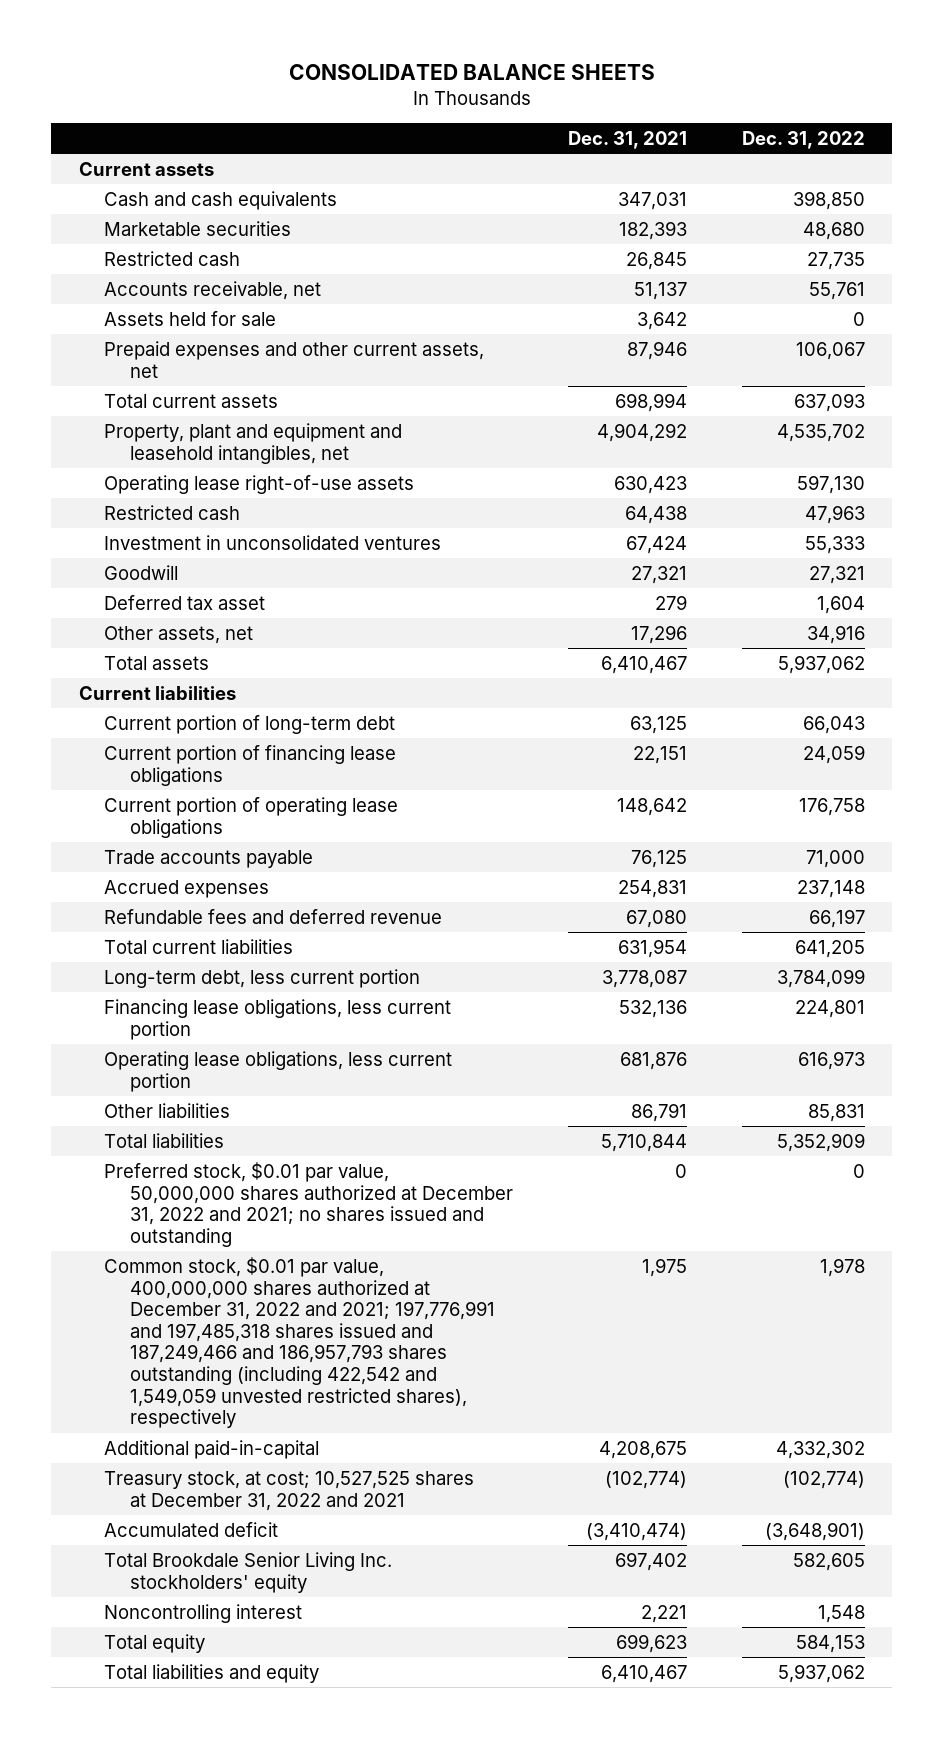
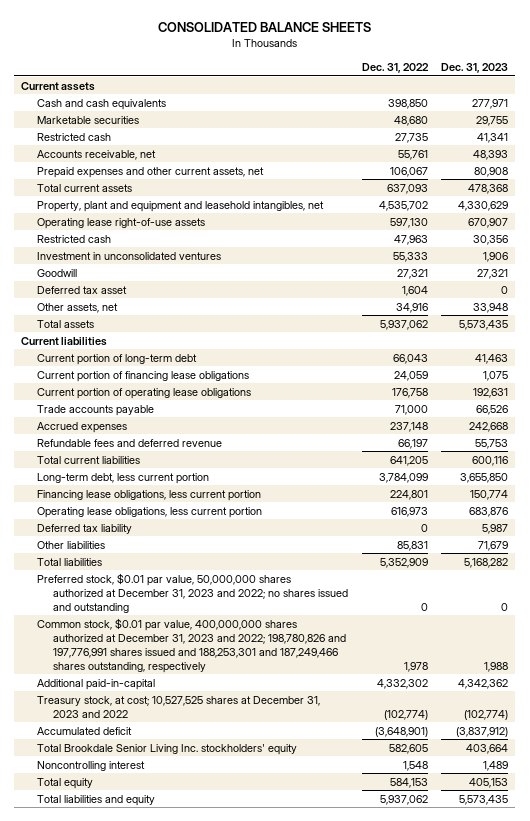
- | Dec. 31, 2021 | Dec. 31, 2022
+ | Dec. 31, 2022 | Dec. 31, 2023
- Assets held for sale | 3,642 | 0
+ Deferred tax liability | 0 | 5,987
- Preferred stock, $0.01 par value, 50,000,000 shares authorized at December 31, 2022 and 2021; no shares issued and outstanding | 0 | 0
- Common stock, $0.01 par value, 400,000,000 shares authorized at December 31, 2022 and 2021; 197,776,991 and 197,485,318 shares issued and 187,249,466 and 186,957,793 shares outstanding (including 422,542 and 1,549,059 unvested restricted shares), respectively | 1,975 | 1,978
+ Preferred stock, $0.01 par value, 50,000,000 shares authorized at December 31, 2023 and 2022; no shares issued and outstanding | 0 | 0
+ Common stock, $0.01 par value, 400,000,000 shares authorized at December 31, 2023 and 2022; 198,780,826 and 197,776,991 shares issued and 188,253,301 and 187,249,466 shares outstanding, respectively | 1,978 | 1,988
- Treasury stock, at cost; 10,527,525 shares at December 31, 2022 and 2021 | (102,774) | (102,774)
+ Treasury stock, at cost; 10,527,525 shares at December 31, 2023 and 2022 | (102,774) | (102,774)

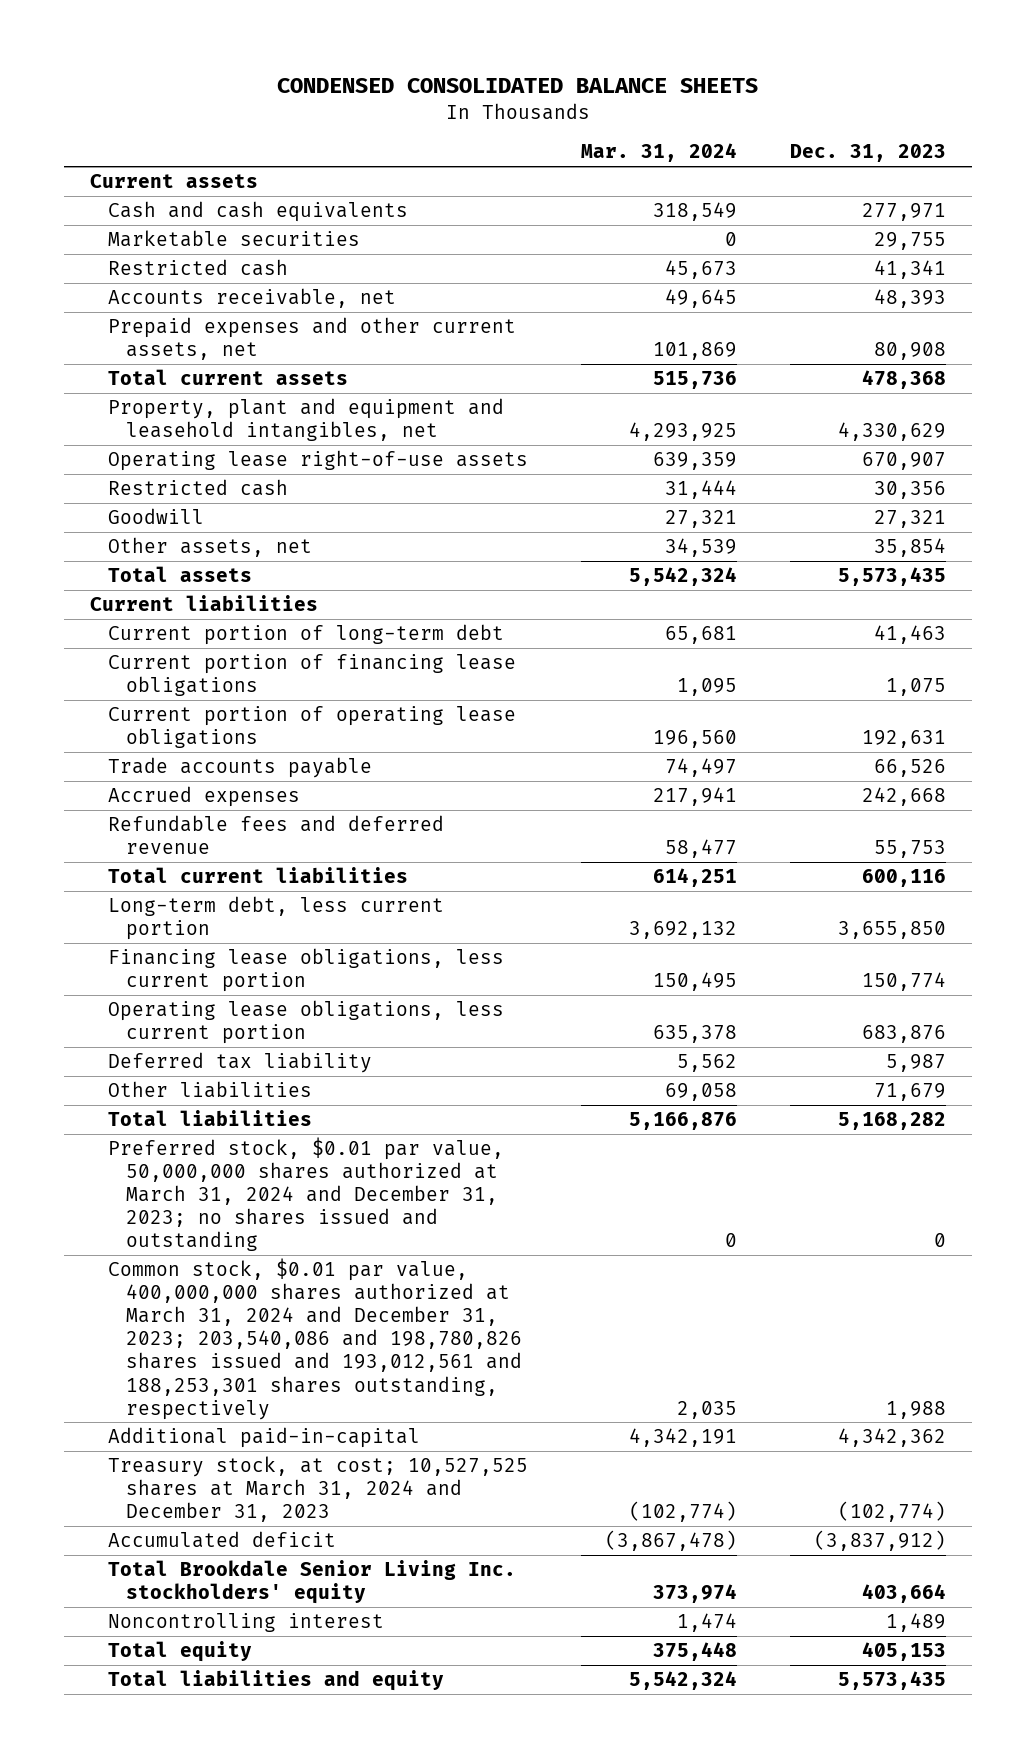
- CONSOLIDATED BALANCE SHEETS
+ CONDENSED CONSOLIDATED BALANCE SHEETS
- | Dec. 31, 2022 | Dec. 31, 2023
+ | Mar. 31, 2024 | Dec. 31, 2023
- Investment in unconsolidated ventures | 55,333 | 1,906
- Deferred tax asset | 1,604 | 0
- Other assets, net | 34,916 | 33,948
+ Other assets, net | 34,539 | 35,854
- Preferred stock, $0.01 par value, 50,000,000 shares authorized at December 31, 2023 and 2022; no shares issued and outstanding | 0 | 0
- Common stock, $0.01 par value, 400,000,000 shares authorized at December 31, 2023 and 2022; 198,780,826 and 197,776,991 shares issued and 188,253,301 and 187,249,466 shares outstanding, respectively | 1,978 | 1,988
+ Preferred stock, $0.01 par value, 50,000,000 shares authorized at March 31, 2024 and December 31, 2023; no shares issued and outstanding | 0 | 0
+ Common stock, $0.01 par value, 400,000,000 shares authorized at March 31, 2024 and December 31, 2023; 203,540,086 and 198,780,826 shares issued and 193,012,561 and 188,253,301 shares outstanding, respectively | 2,035 | 1,988
- Treasury stock, at cost; 10,527,525 shares at December 31, 2023 and 2022 | (102,774) | (102,774)
+ Treasury stock, at cost; 10,527,525 shares at March 31, 2024 and December 31, 2023 | (102,774) | (102,774)

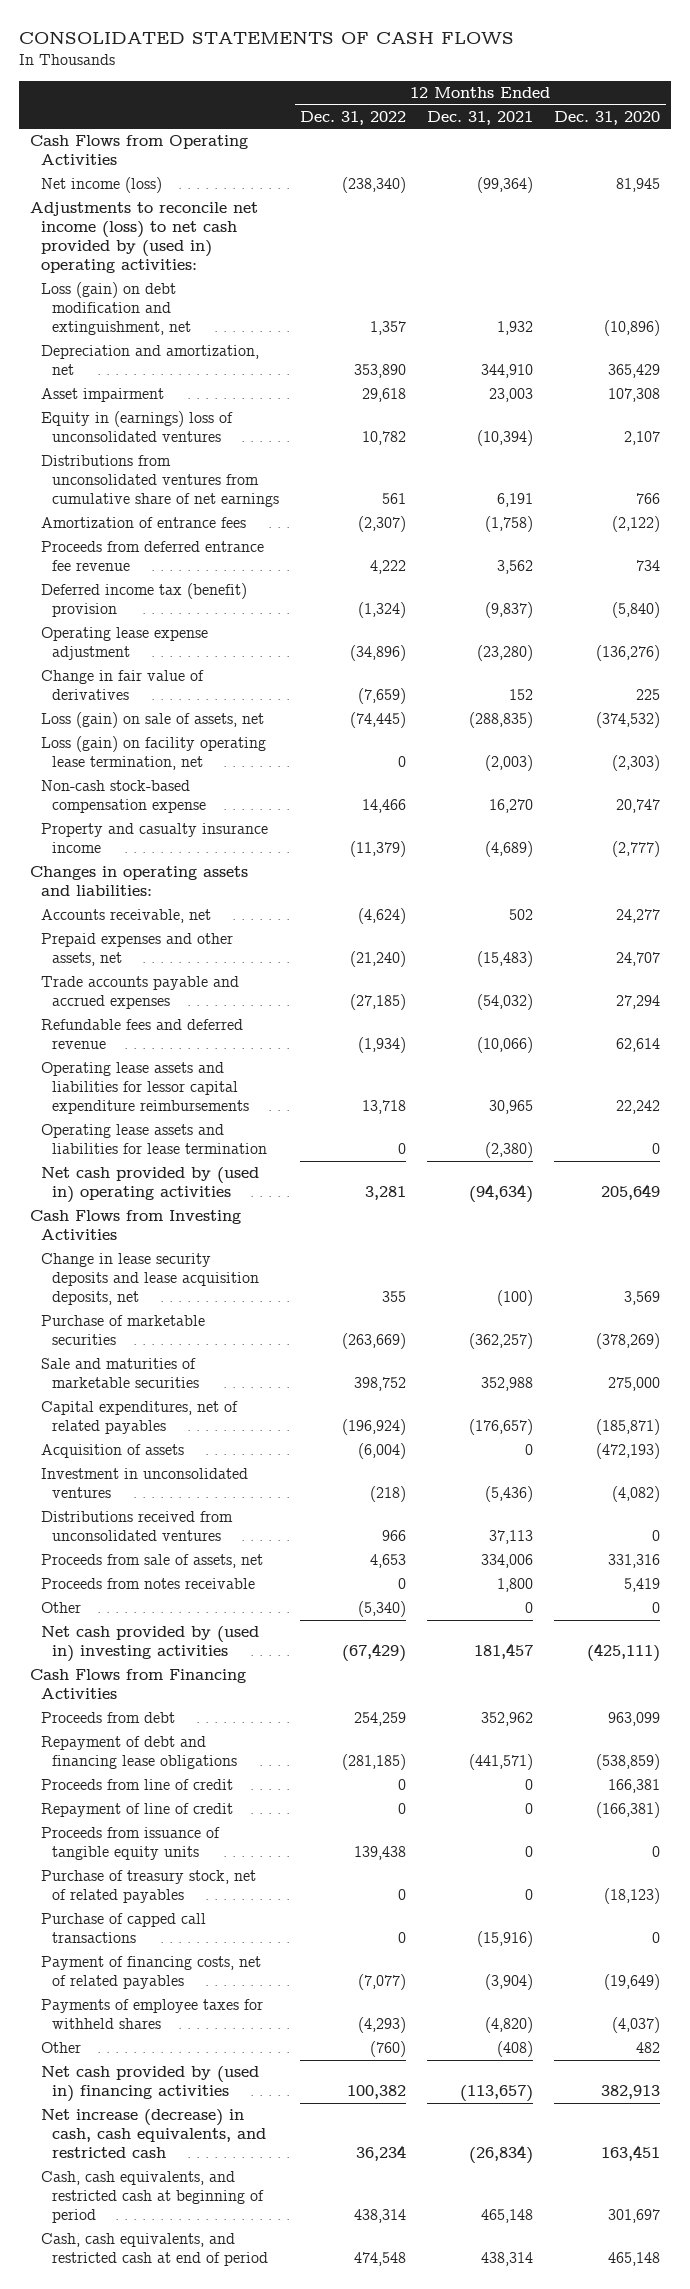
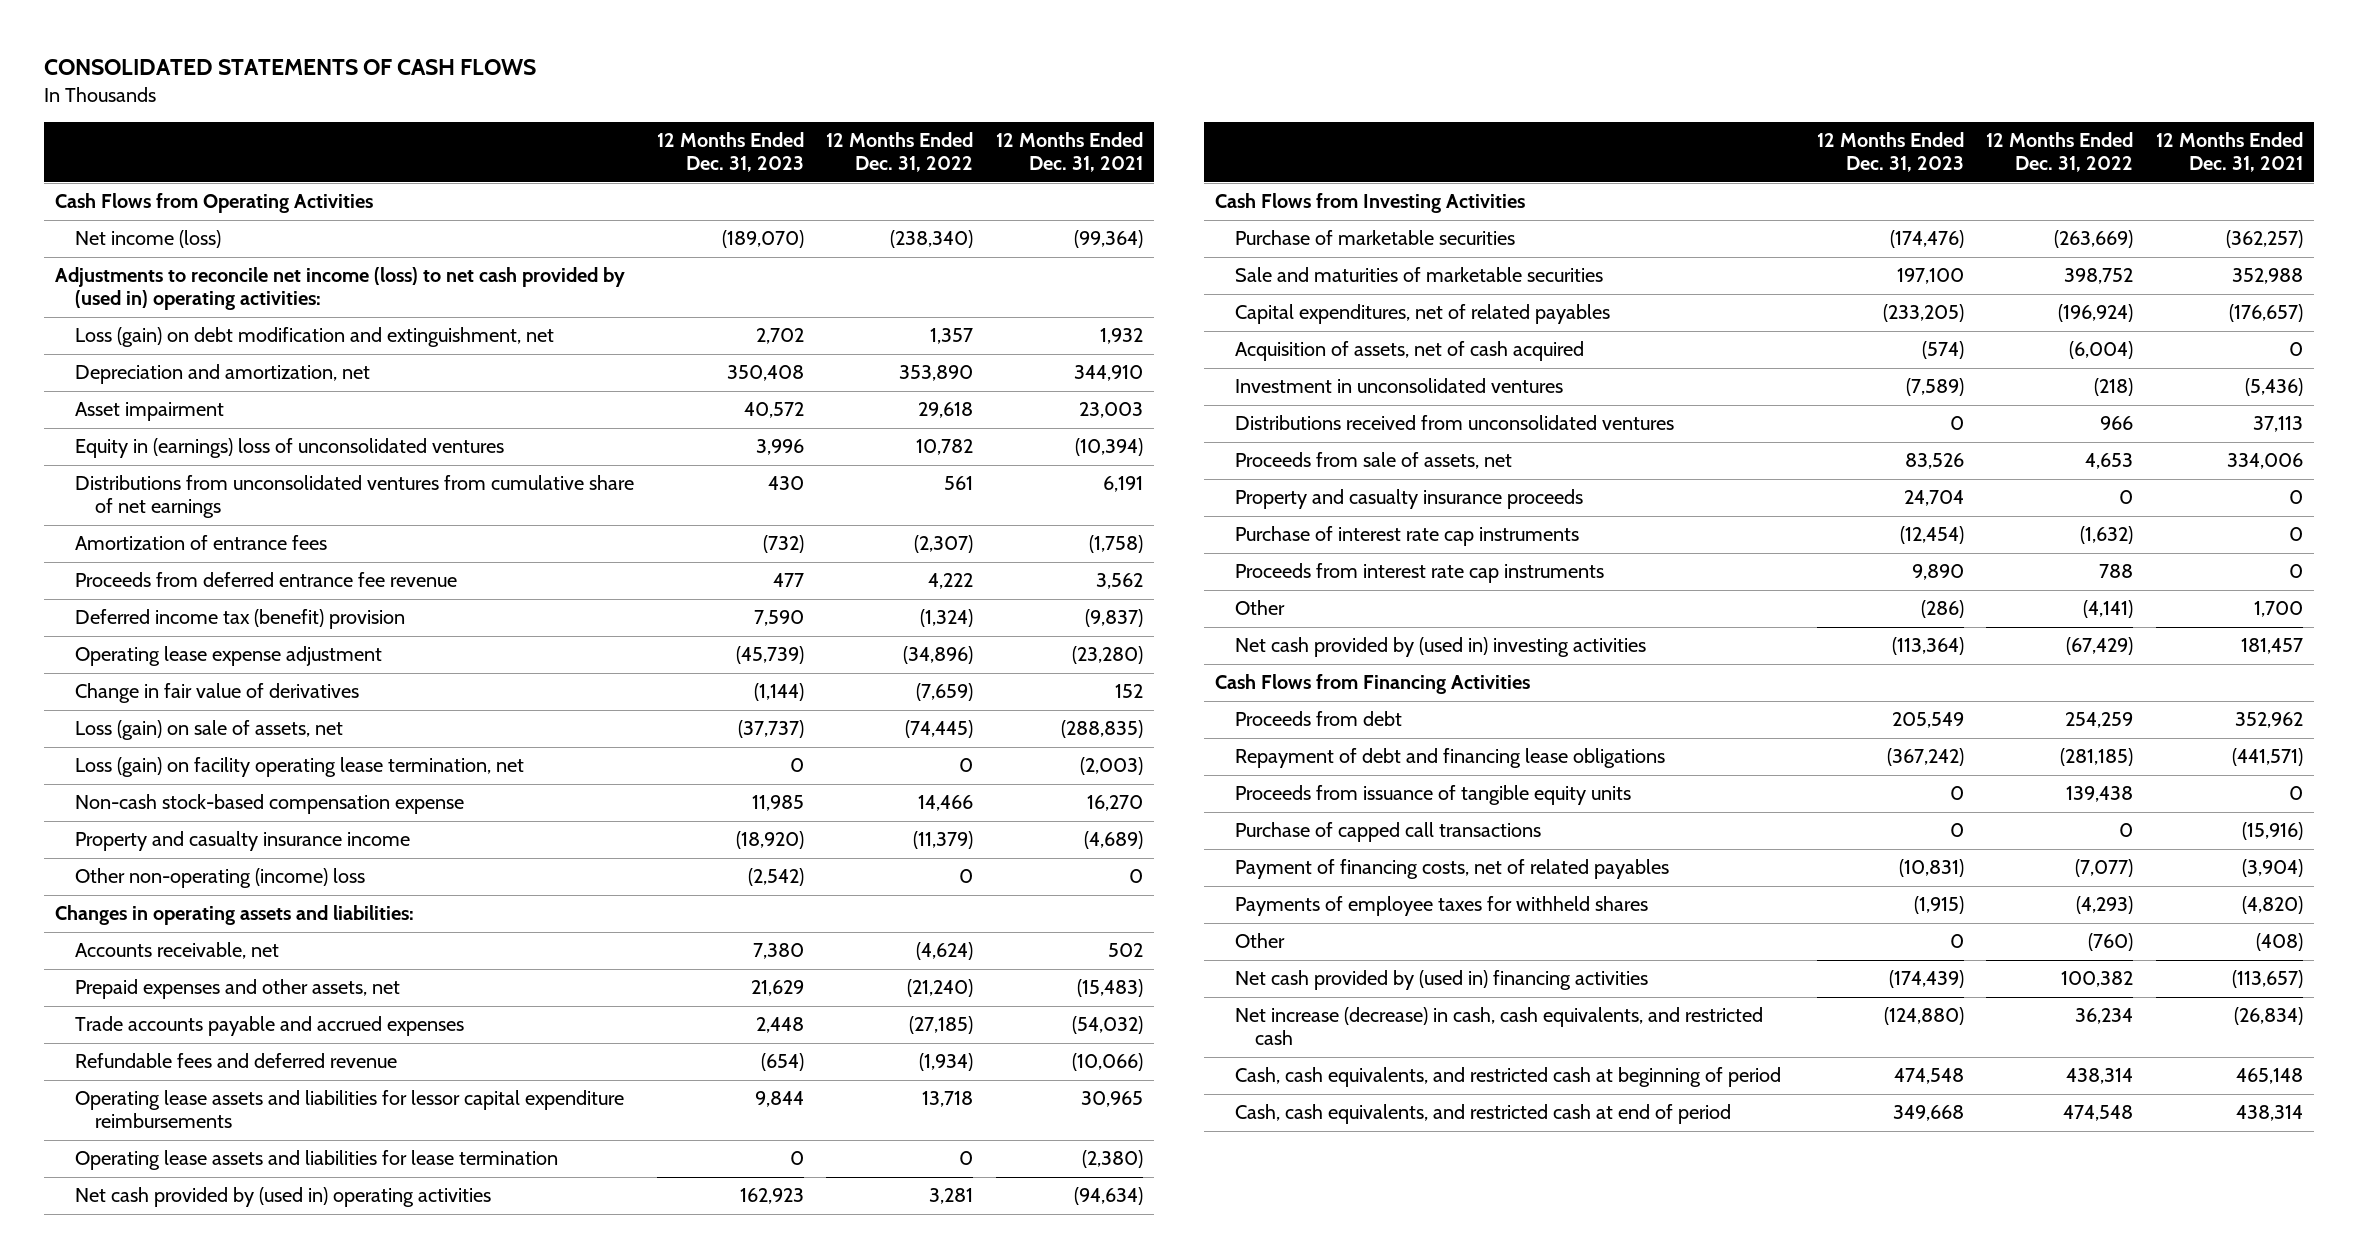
- | 12 Months Ended Dec. 31, 2022 | 12 Months Ended Dec. 31, 2021 | 12 Months Ended Dec. 31, 2020
+ | 12 Months Ended Dec. 31, 2023 | 12 Months Ended Dec. 31, 2022 | 12 Months Ended Dec. 31, 2021
+ Other non-operating (income) loss | (2,542) | 0 | 0
- Change in lease security deposits and lease acquisition deposits, net | 355 | (100) | 3,569
- Acquisition of assets | (6,004) | 0 | (472,193)
+ Acquisition of assets, net of cash acquired | (574) | (6,004) | 0
- Proceeds from notes receivable | 0 | 1,800 | 5,419
- Other | (5,340) | 0 | 0
+ Property and casualty insurance proceeds | 24,704 | 0 | 0
+ Purchase of interest rate cap instruments | (12,454) | (1,632) | 0
+ Proceeds from interest rate cap instruments | 9,890 | 788 | 0
+ Other | (286) | (4,141) | 1,700
- Proceeds from line of credit | 0 | 0 | 166,381
- Repayment of line of credit | 0 | 0 | (166,381)
- Purchase of treasury stock, net of related payables | 0 | 0 | (18,123)

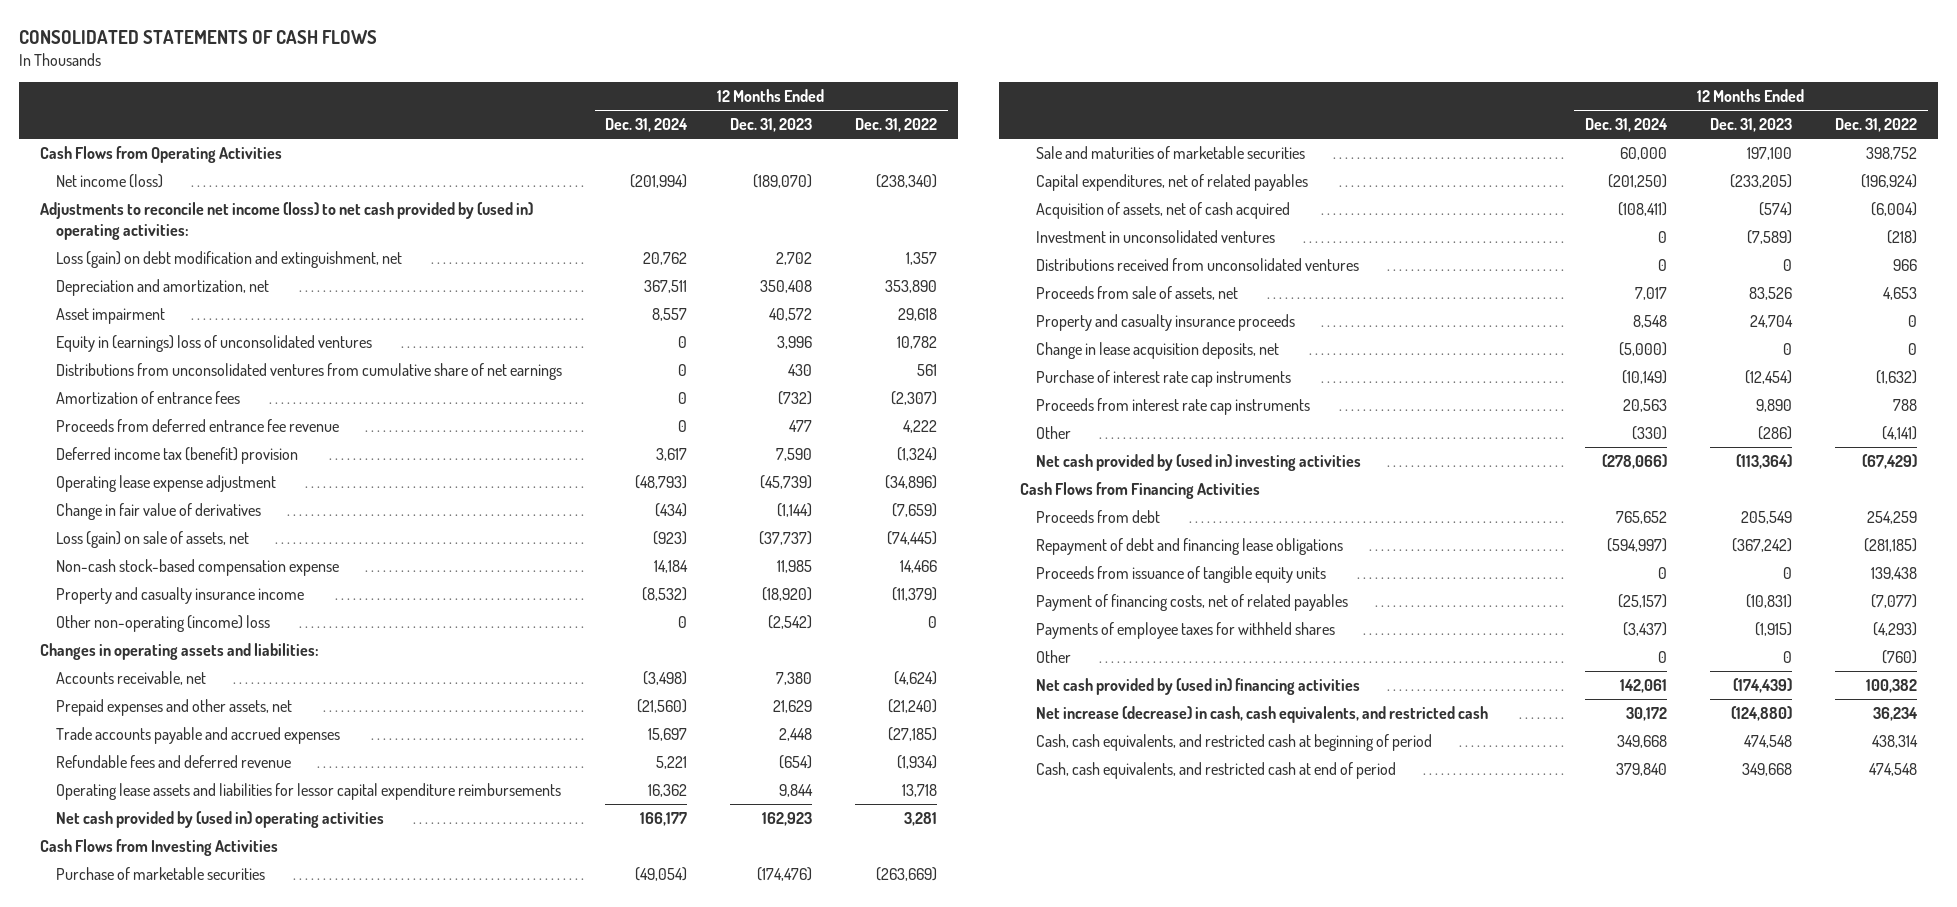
- | 12 Months Ended Dec. 31, 2023 | 12 Months Ended Dec. 31, 2022 | 12 Months Ended Dec. 31, 2021
+ | 12 Months Ended Dec. 31, 2024 | 12 Months Ended Dec. 31, 2023 | 12 Months Ended Dec. 31, 2022
- Loss (gain) on facility operating lease termination, net | 0 | 0 | (2,003)
- Operating lease assets and liabilities for lease termination | 0 | 0 | (2,380)
+ Change in lease acquisition deposits, net | (5,000) | 0 | 0
- Purchase of capped call transactions | 0 | 0 | (15,916)

